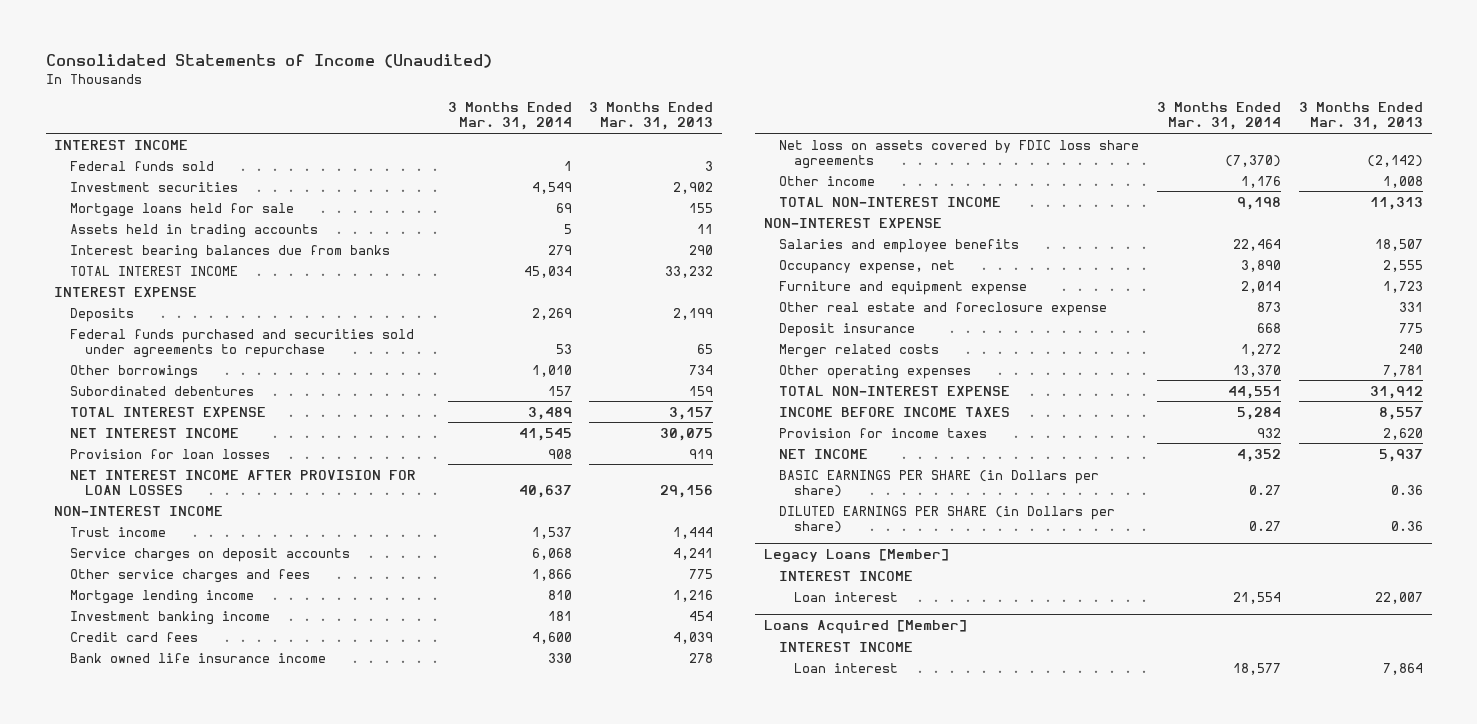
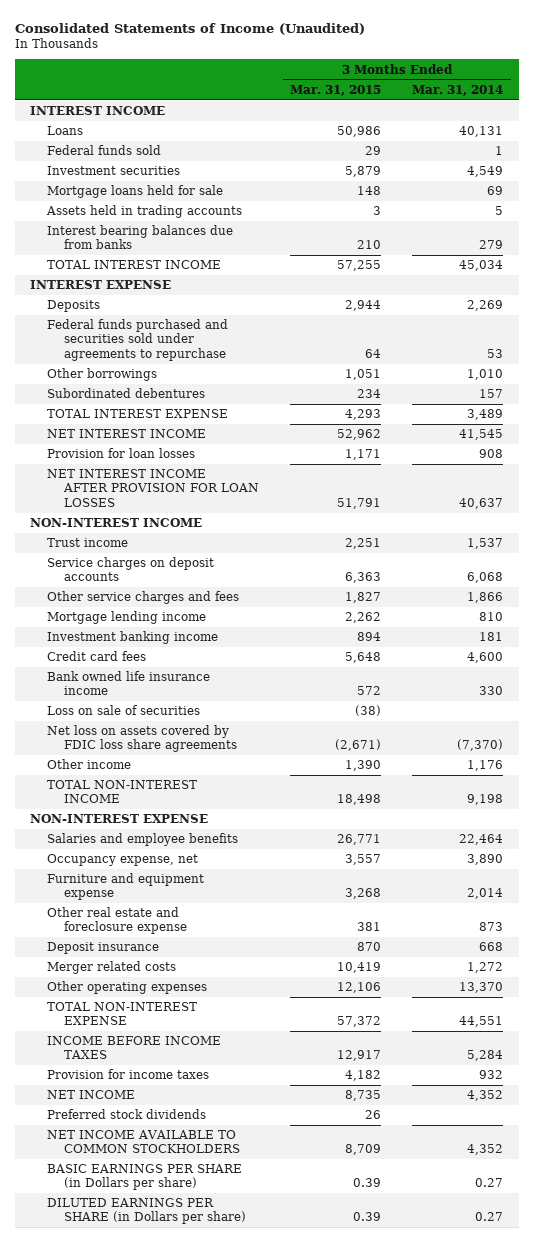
- | 3 Months Ended Mar. 31, 2014 | 3 Months Ended Mar. 31, 2013
+ | 3 Months Ended Mar. 31, 2015 | 3 Months Ended Mar. 31, 2014
+ Loans | 50,986 | 40,131
+ Loss on sale of securities | (38) |
+ Preferred stock dividends | 26 |
+ NET INCOME AVAILABLE TO COMMON STOCKHOLDERS | 8,709 | 4,352
- Legacy Loans [Member]
- INTEREST INCOME
- Loan interest | 21,554 | 22,007
- Loans Acquired [Member]
- INTEREST INCOME
- Loan interest | 18,577 | 7,864

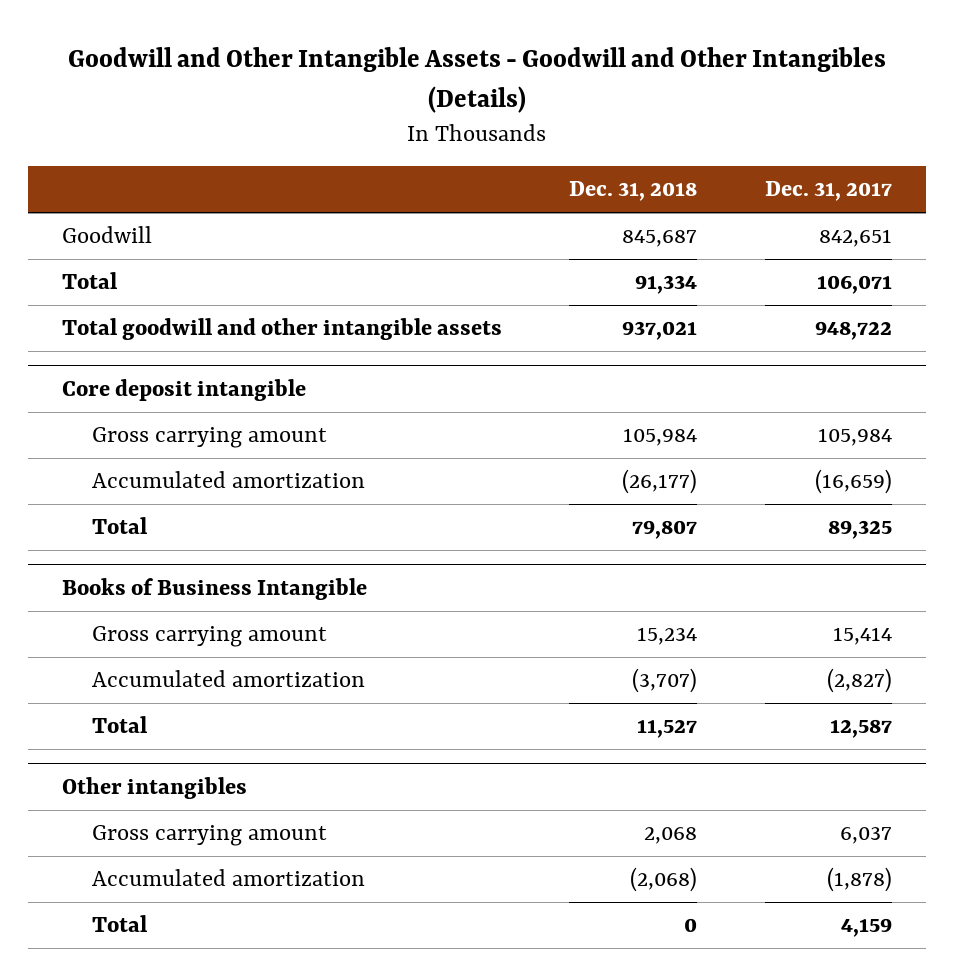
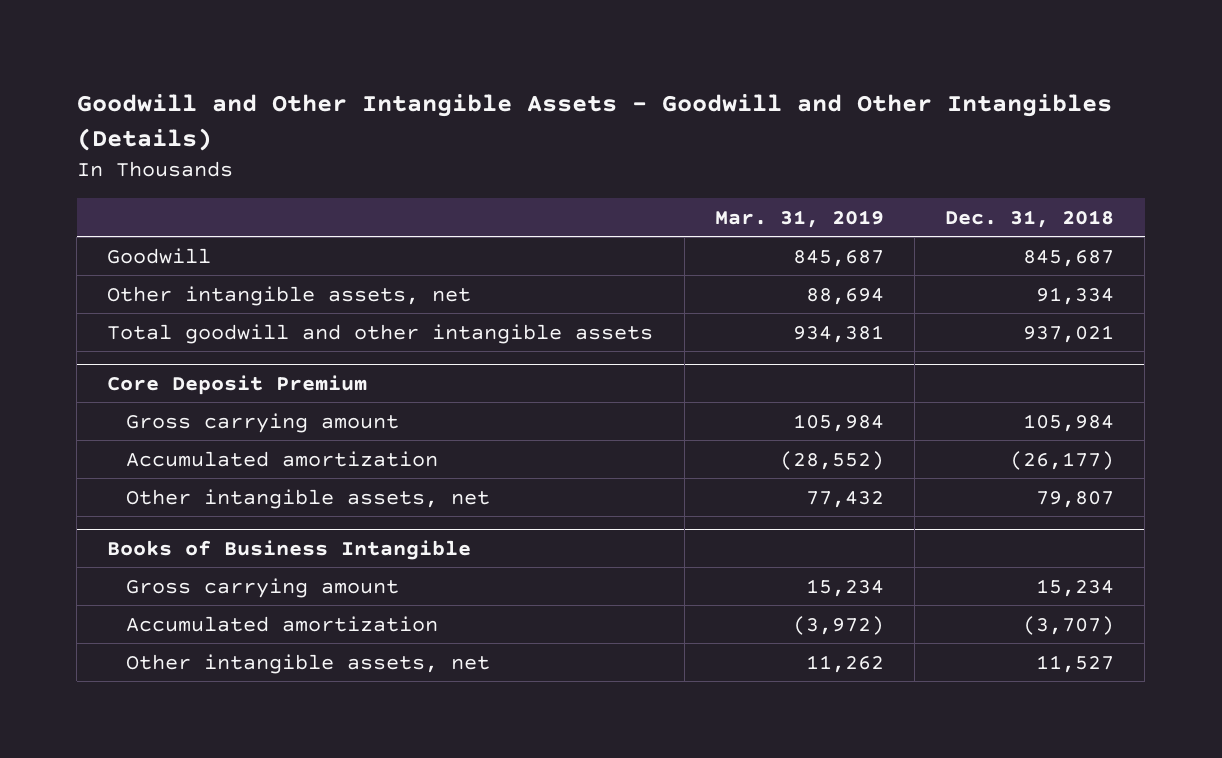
- | Dec. 31, 2018 | Dec. 31, 2017
+ | Mar. 31, 2019 | Dec. 31, 2018
- Total | 91,334 | 106,071
+ Other intangible assets, net | 88,694 | 91,334
- Core deposit intangible
+ Core Deposit Premium
- Total | 79,807 | 89,325
+ Other intangible assets, net | 77,432 | 79,807
@ Books of Business Intangible
- Total | 11,527 | 12,587
- Other intangibles
- Gross carrying amount | 2,068 | 6,037
- Accumulated amortization | (2,068) | (1,878)
- Total | 0 | 4,159
@ Books of Business Intangible
+ Other intangible assets, net | 11,262 | 11,527

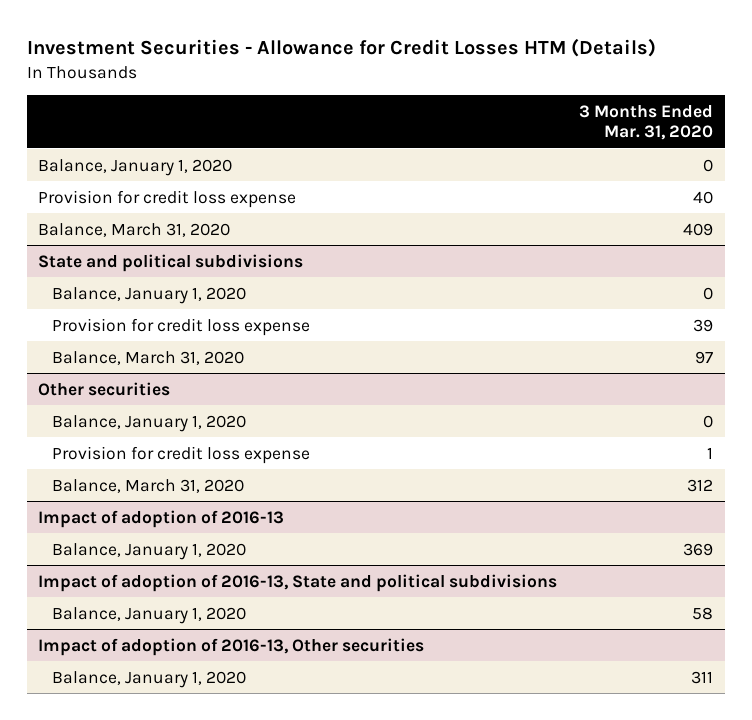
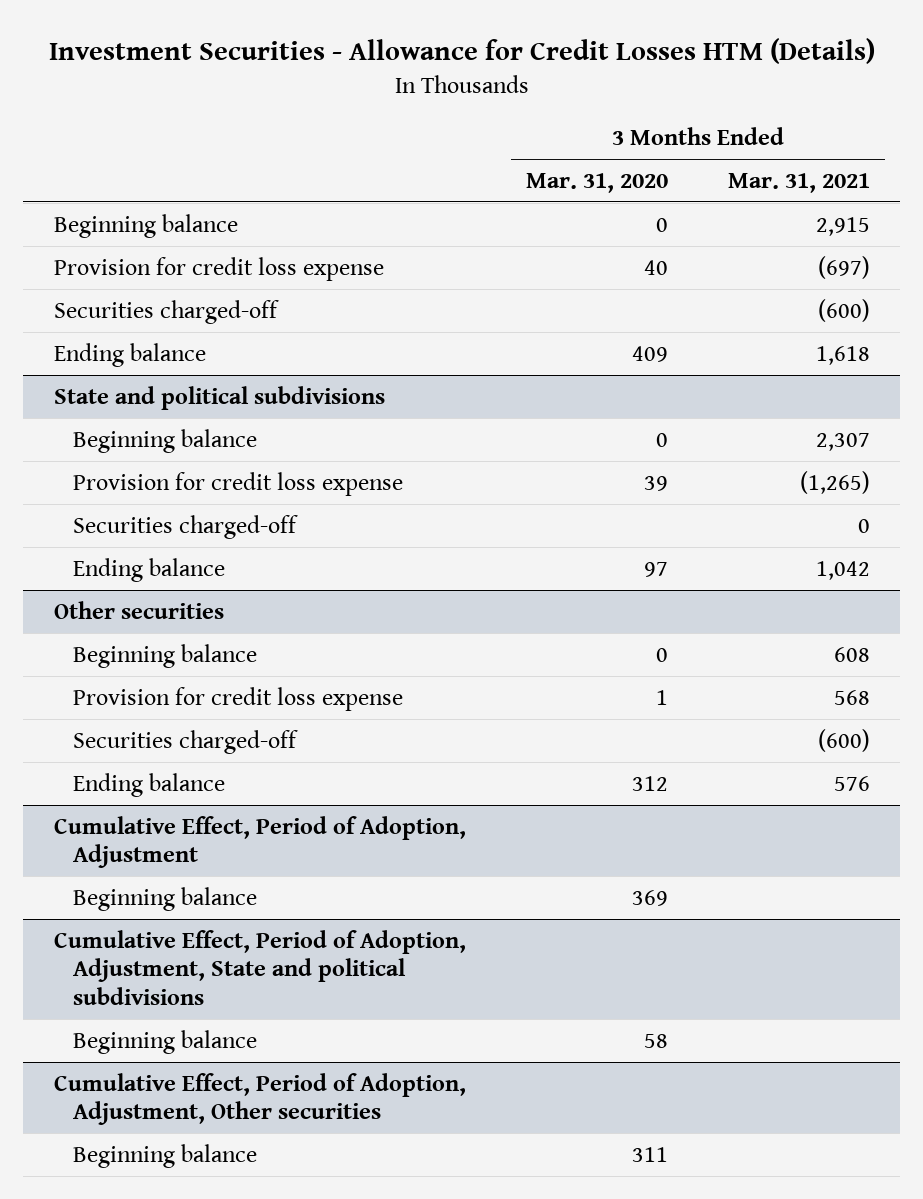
- | 3 Months Ended Mar. 31, 2020
+ | 3 Months Ended Mar. 31, 2020 | 3 Months Ended Mar. 31, 2021
- Balance, January 1, 2020 | 0
+ Beginning balance | 0 | 2,915
- Balance, March 31, 2020 | 409
+ Securities charged-off | | (600)
+ Ending balance | 409 | 1,618
@ State and political subdivisions
- Balance, January 1, 2020 | 0
+ Beginning balance | 0 | 2,307
- Balance, March 31, 2020 | 97
+ Securities charged-off | | 0
+ Ending balance | 97 | 1,042
@ Other securities
- Balance, January 1, 2020 | 0
+ Beginning balance | 0 | 608
- Balance, March 31, 2020 | 312
- Impact of adoption of 2016-13
- Balance, January 1, 2020 | 369
- Impact of adoption of 2016-13, State and political subdivisions
- Balance, January 1, 2020 | 58
- Impact of adoption of 2016-13, Other securities
- Balance, January 1, 2020 | 311
@ Other securities
+ Securities charged-off | | (600)
+ Ending balance | 312 | 576
+ Cumulative Effect, Period of Adoption, Adjustment
+ Beginning balance | 369 |
+ Cumulative Effect, Period of Adoption, Adjustment, State and political subdivisions
+ Beginning balance | 58 |
+ Cumulative Effect, Period of Adoption, Adjustment, Other securities
+ Beginning balance | 311 |

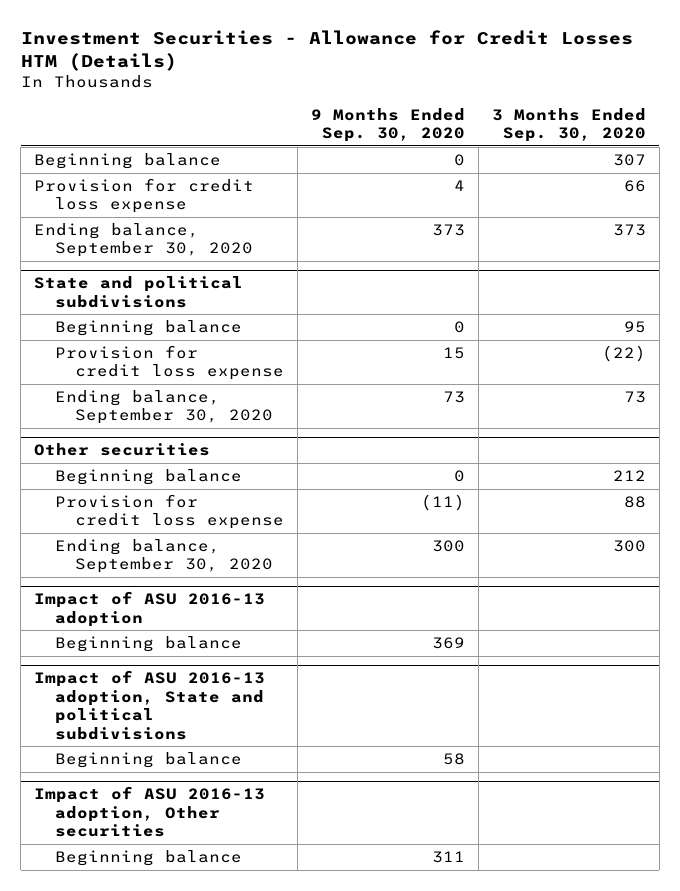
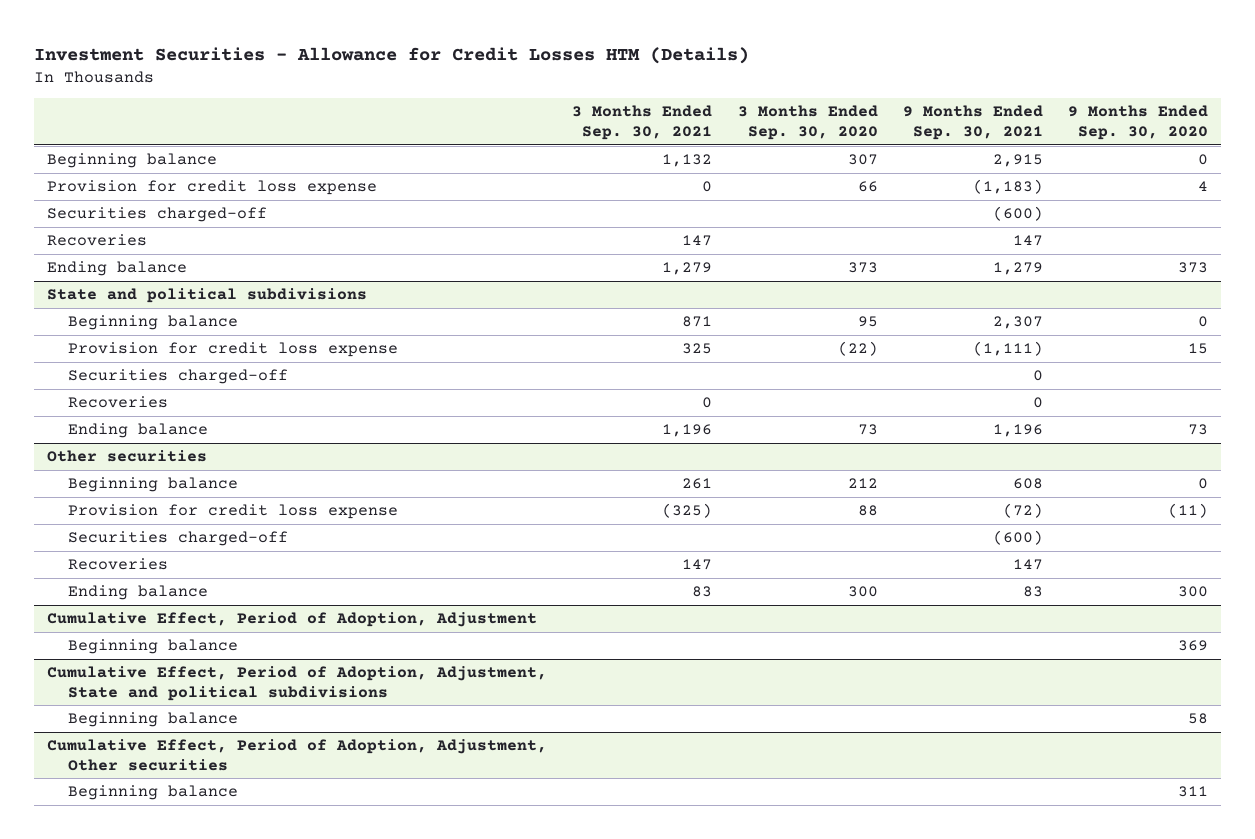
- | 9 Months Ended Sep. 30, 2020 | 3 Months Ended Sep. 30, 2020
+ | 3 Months Ended Sep. 30, 2021 | 3 Months Ended Sep. 30, 2020 | 9 Months Ended Sep. 30, 2021 | 9 Months Ended Sep. 30, 2020
- Ending balance, September 30, 2020 | 373 | 373
+ Securities charged-off | | | (600) |
+ Recoveries | 147 | | 147 |
+ Ending balance | 1,279 | 373 | 1,279 | 373
@ State and political subdivisions
- Ending balance, September 30, 2020 | 73 | 73
+ Securities charged-off | | | 0 |
+ Recoveries | 0 | | 0 |
+ Ending balance | 1,196 | 73 | 1,196 | 73
@ Other securities
- Ending balance, September 30, 2020 | 300 | 300
- Impact of ASU 2016-13 adoption
@ Other securities
+ Securities charged-off | | | (600) |
+ Recoveries | 147 | | 147 |
+ Ending balance | 83 | 300 | 83 | 300
+ Cumulative Effect, Period of Adoption, Adjustment
- Impact of ASU 2016-13 adoption, State and political subdivisions
+ Cumulative Effect, Period of Adoption, Adjustment, State and political subdivisions
- Impact of ASU 2016-13 adoption, Other securities
+ Cumulative Effect, Period of Adoption, Adjustment, Other securities

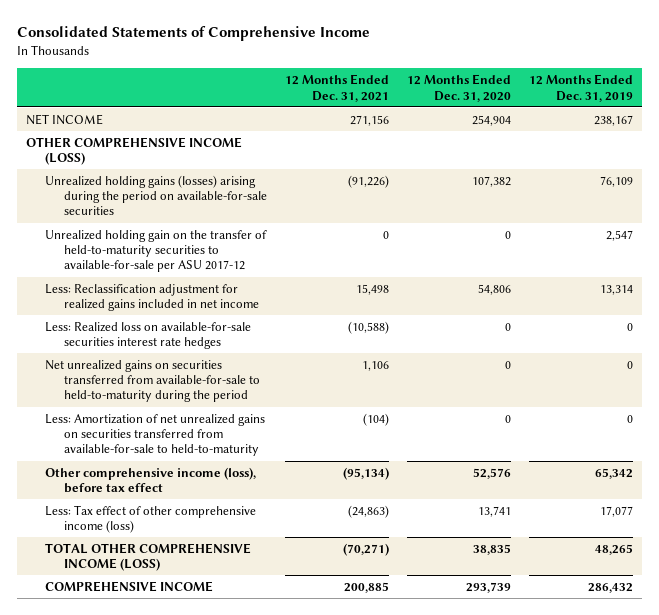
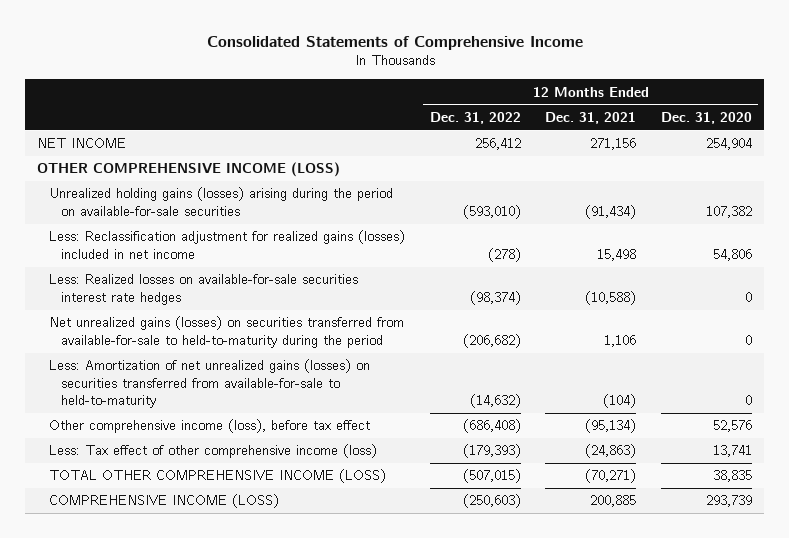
- | 12 Months Ended Dec. 31, 2021 | 12 Months Ended Dec. 31, 2020 | 12 Months Ended Dec. 31, 2019
+ | 12 Months Ended Dec. 31, 2022 | 12 Months Ended Dec. 31, 2021 | 12 Months Ended Dec. 31, 2020
- Unrealized holding gains (losses) arising during the period on available-for-sale securities | (91,226) | 107,382 | 76,109
- Unrealized holding gain on the transfer of held-to-maturity securities to available-for-sale per ASU 2017-12 | 0 | 0 | 2,547
- Less: Reclassification adjustment for realized gains included in net income | 15,498 | 54,806 | 13,314
- Less: Realized loss on available-for-sale securities interest rate hedges | (10,588) | 0 | 0
- Net unrealized gains on securities transferred from available-for-sale to held-to-maturity during the period | 1,106 | 0 | 0
- Less: Amortization of net unrealized gains on securities transferred from available-for-sale to held-to-maturity | (104) | 0 | 0
+ Unrealized holding gains (losses) arising during the period on available-for-sale securities | (593,010) | (91,434) | 107,382
+ Less: Reclassification adjustment for realized gains (losses) included in net income | (278) | 15,498 | 54,806
+ Less: Realized losses on available-for-sale securities interest rate hedges | (98,374) | (10,588) | 0
+ Net unrealized gains (losses) on securities transferred from available-for-sale to held-to-maturity during the period | (206,682) | 1,106 | 0
+ Less: Amortization of net unrealized gains (losses) on securities transferred from available-for-sale to held-to-maturity | (14,632) | (104) | 0
- COMPREHENSIVE INCOME | 200,885 | 293,739 | 286,432
+ COMPREHENSIVE INCOME (LOSS) | (250,603) | 200,885 | 293,739

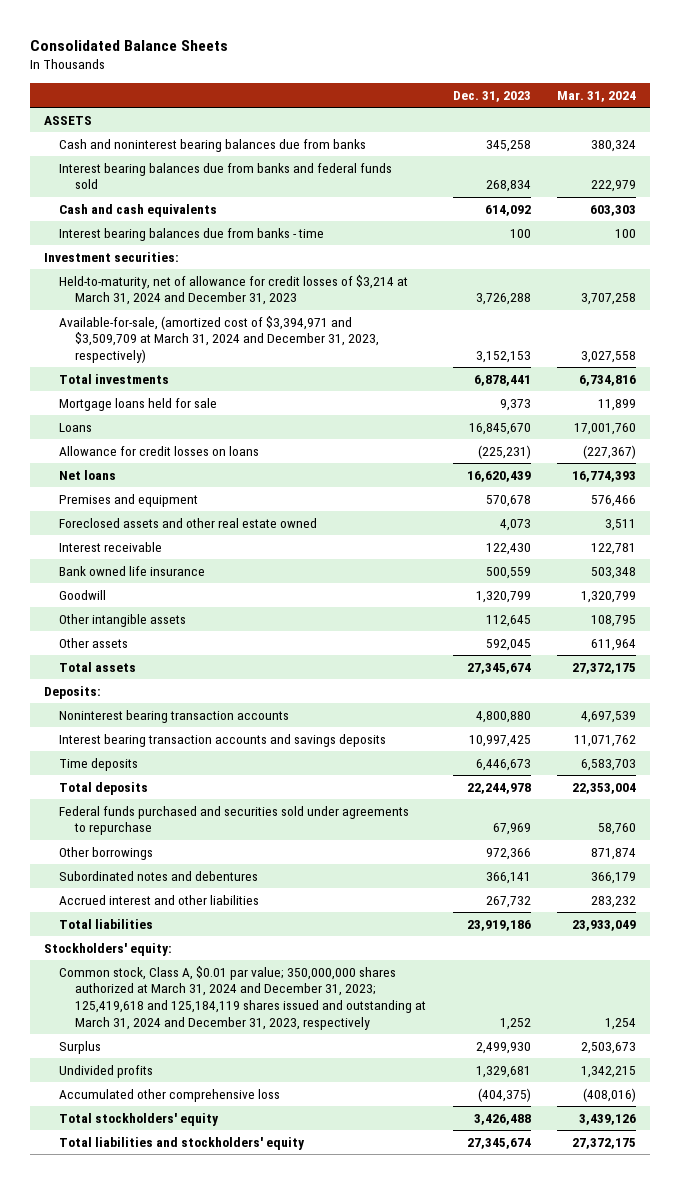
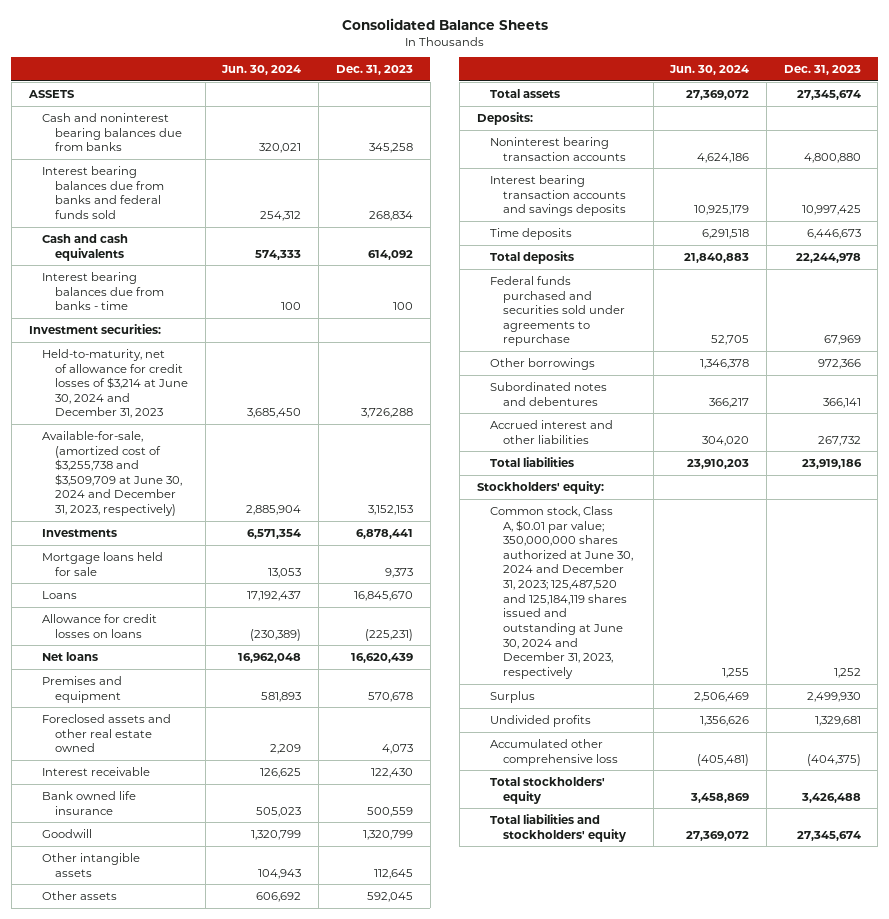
- | Dec. 31, 2023 | Mar. 31, 2024
+ | Jun. 30, 2024 | Dec. 31, 2023
- Held-to-maturity, net of allowance for credit losses of $3,214 at March 31, 2024 and December 31, 2023 | 3,726,288 | 3,707,258
- Available-for-sale, (amortized cost of $3,394,971 and $3,509,709 at March 31, 2024 and December 31, 2023, respectively) | 3,152,153 | 3,027,558
- Total investments | 6,878,441 | 6,734,816
+ Held-to-maturity, net of allowance for credit losses of $3,214 at June 30, 2024 and December 31, 2023 | 3,685,450 | 3,726,288
+ Available-for-sale, (amortized cost of $3,255,738 and $3,509,709 at June 30, 2024 and December 31, 2023, respectively) | 2,885,904 | 3,152,153
+ Investments | 6,571,354 | 6,878,441
- Common stock, Class A, $0.01 par value; 350,000,000 shares authorized at March 31, 2024 and December 31, 2023; 125,419,618 and 125,184,119 shares issued and outstanding at March 31, 2024 and December 31, 2023, respectively | 1,252 | 1,254
+ Common stock, Class A, $0.01 par value; 350,000,000 shares authorized at June 30, 2024 and December 31, 2023; 125,487,520 and 125,184,119 shares issued and outstanding at June 30, 2024 and December 31, 2023, respectively | 1,255 | 1,252

